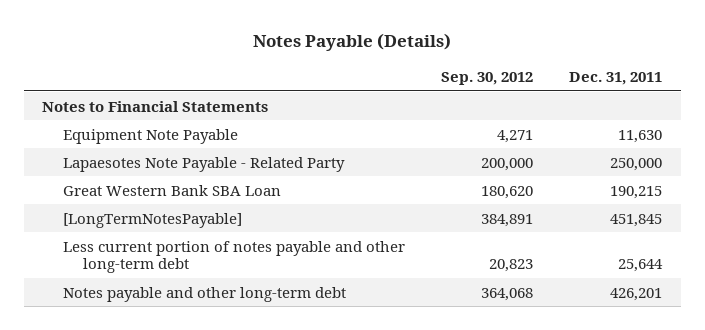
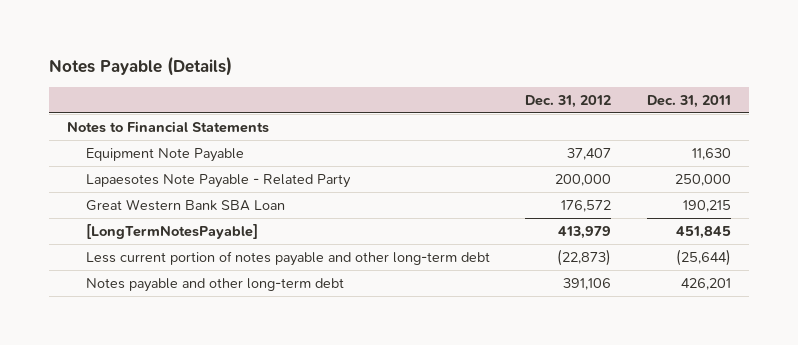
- | Sep. 30, 2012 | Dec. 31, 2011
+ | Dec. 31, 2012 | Dec. 31, 2011
- Less current portion of notes payable and other long-term debt | 20,823 | 25,644
+ Less current portion of notes payable and other long-term debt | (22,873) | (25,644)

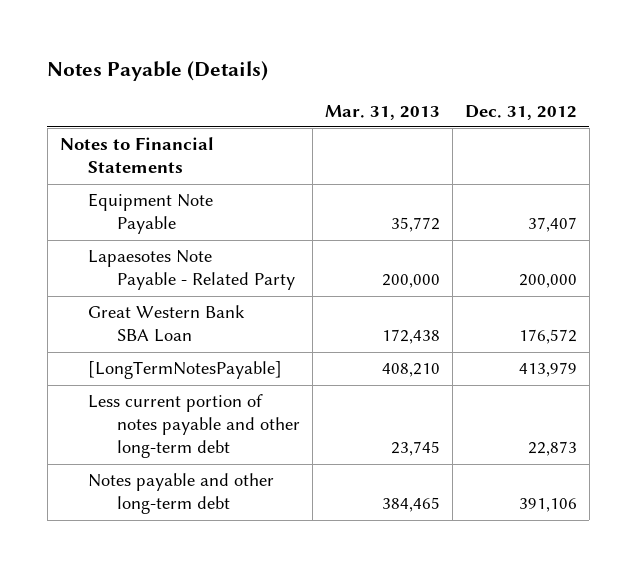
- | Dec. 31, 2012 | Dec. 31, 2011
+ | Mar. 31, 2013 | Dec. 31, 2012
- Less current portion of notes payable and other long-term debt | (22,873) | (25,644)
+ Less current portion of notes payable and other long-term debt | 23,745 | 22,873

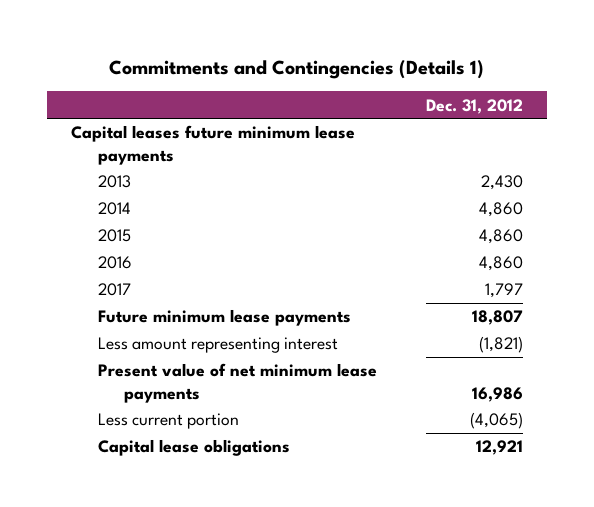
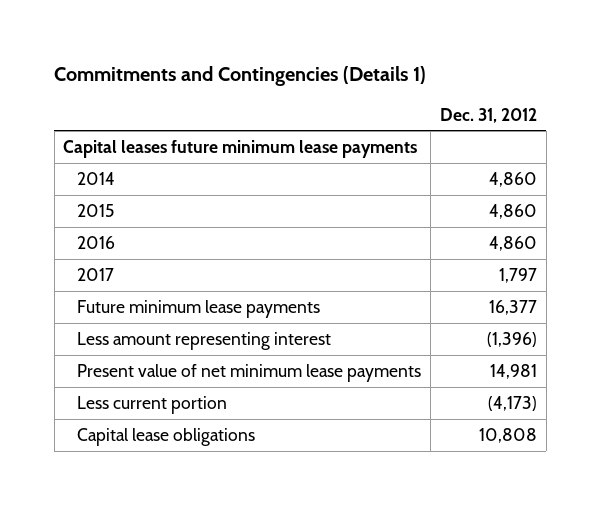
- 2013 | 2,430
- Future minimum lease payments | 18,807
- Less amount representing interest | (1,821)
- Present value of net minimum lease payments | 16,986
- Less current portion | (4,065)
- Capital lease obligations | 12,921
+ Future minimum lease payments | 16,377
+ Less amount representing interest | (1,396)
+ Present value of net minimum lease payments | 14,981
+ Less current portion | (4,173)
+ Capital lease obligations | 10,808

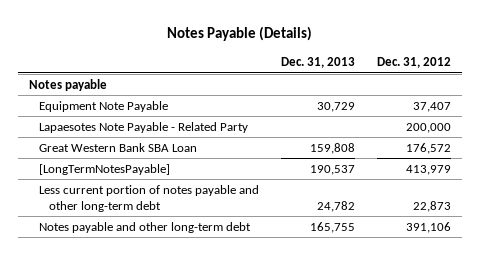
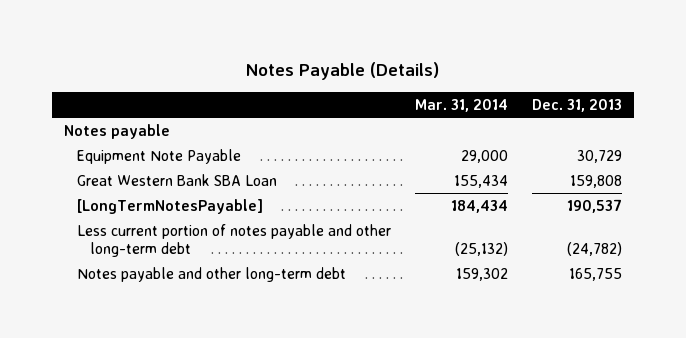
- | Dec. 31, 2013 | Dec. 31, 2012
+ | Mar. 31, 2014 | Dec. 31, 2013
- Lapaesotes Note Payable - Related Party | | 200,000
- Less current portion of notes payable and other long-term debt | 24,782 | 22,873
+ Less current portion of notes payable and other long-term debt | (25,132) | (24,782)

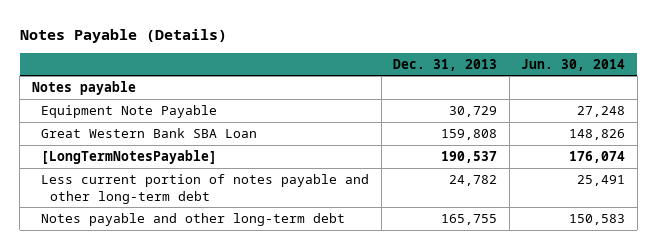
- | Mar. 31, 2014 | Dec. 31, 2013
+ | Dec. 31, 2013 | Jun. 30, 2014
- Less current portion of notes payable and other long-term debt | (25,132) | (24,782)
+ Less current portion of notes payable and other long-term debt | 24,782 | 25,491

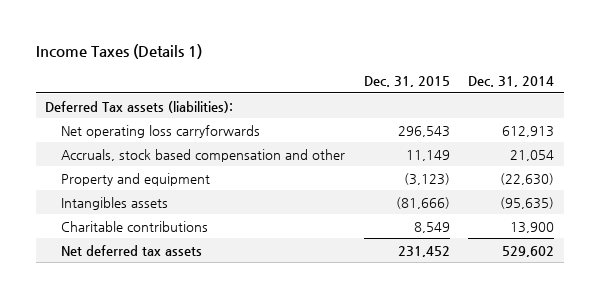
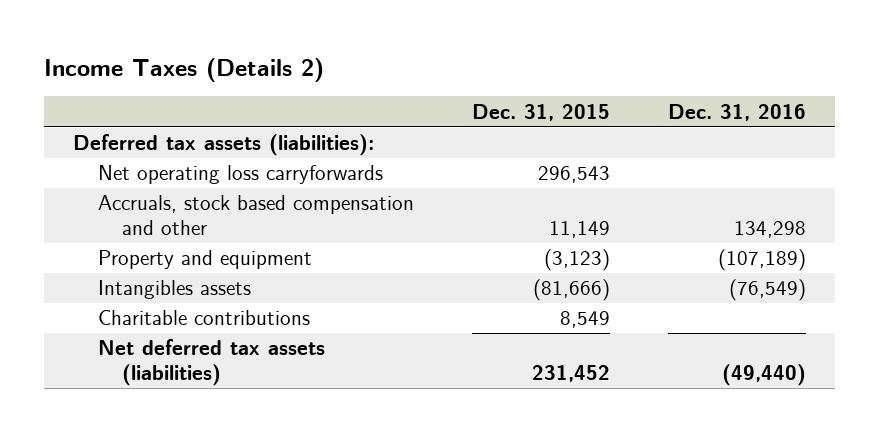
- Income Taxes (Details 1)
+ Income Taxes (Details 2)
- | Dec. 31, 2015 | Dec. 31, 2014
+ | Dec. 31, 2015 | Dec. 31, 2016
- Deferred Tax assets (liabilities):
+ Deferred tax assets (liabilities):
- Net deferred tax assets | 231,452 | 529,602
+ Net deferred tax assets (liabilities) | 231,452 | (49,440)

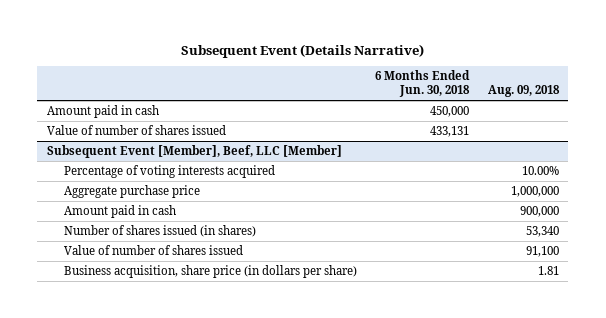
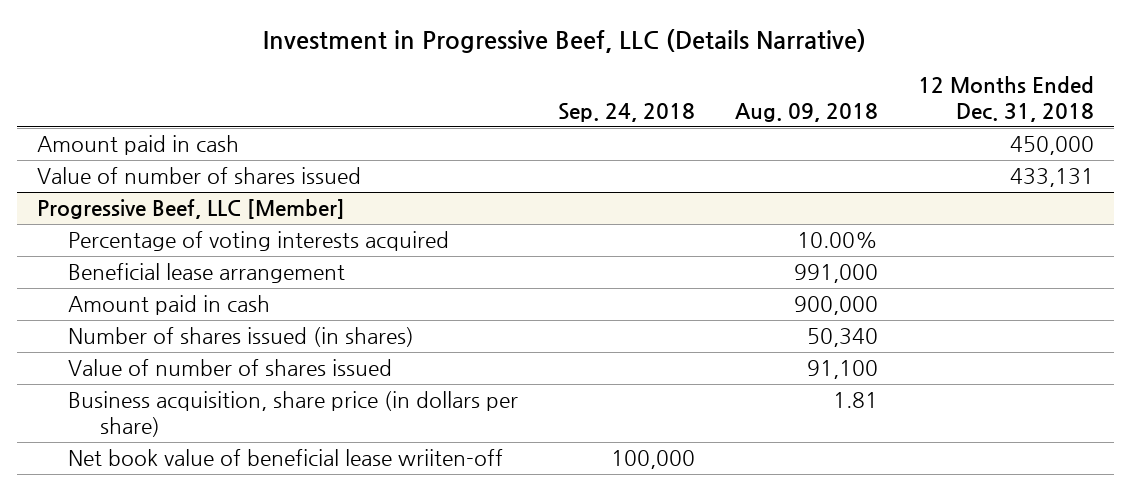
- Subsequent Event (Details Narrative)
+ Investment in Progressive Beef, LLC (Details Narrative)
- | 6 Months Ended Jun. 30, 2018 | Aug. 09, 2018
+ | Sep. 24, 2018 | Aug. 09, 2018 | 12 Months Ended Dec. 31, 2018
- Subsequent Event [Member], Beef, LLC [Member]
+ Progressive Beef, LLC [Member]
- Aggregate purchase price | | 1,000,000
+ Beneficial lease arrangement | | 991,000 |
- Number of shares issued (in shares) | | 53,340
+ Number of shares issued (in shares) | | 50,340 |
+ Net book value of beneficial lease wriiten-off | 100,000 | |

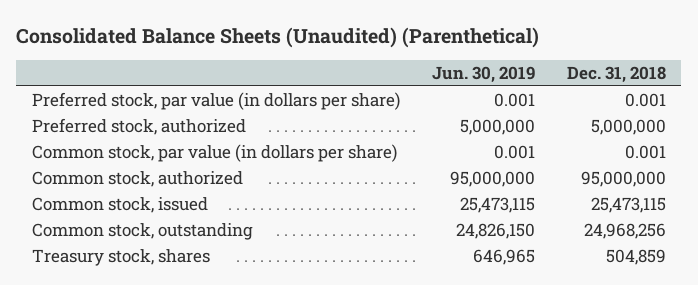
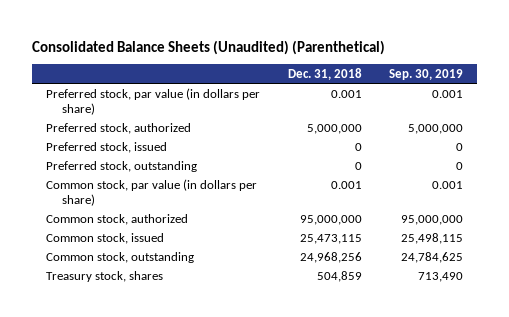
- | Jun. 30, 2019 | Dec. 31, 2018
+ | Dec. 31, 2018 | Sep. 30, 2019
+ Preferred stock, issued | 0 | 0
+ Preferred stock, outstanding | 0 | 0

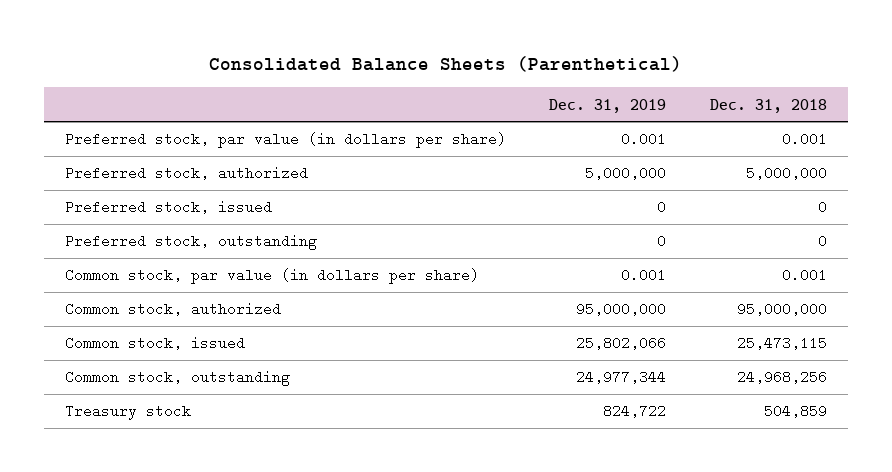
- Consolidated Balance Sheets (Unaudited) (Parenthetical)
+ Consolidated Balance Sheets (Parenthetical)
- | Dec. 31, 2018 | Sep. 30, 2019
+ | Dec. 31, 2019 | Dec. 31, 2018
- Treasury stock, shares | 504,859 | 713,490
+ Treasury stock | 824,722 | 504,859

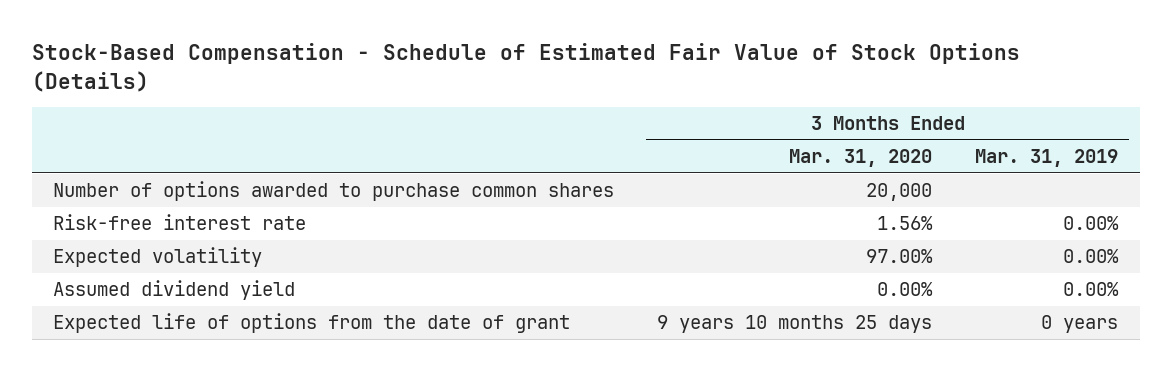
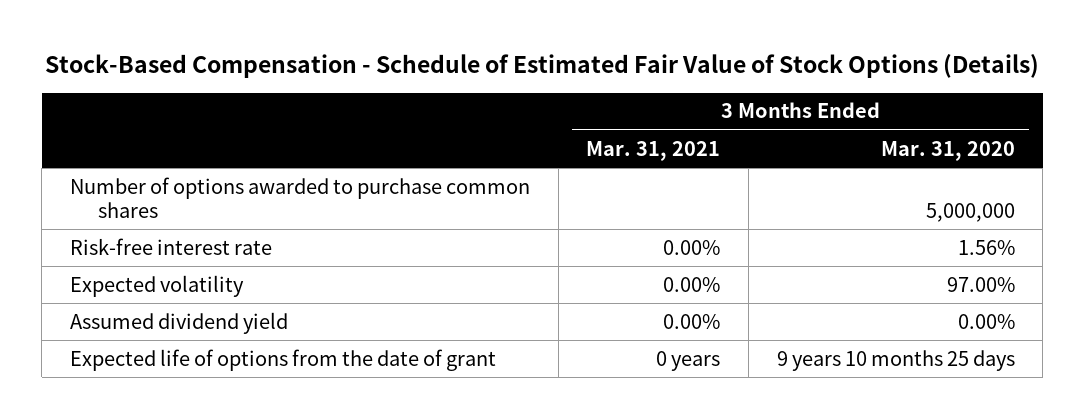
- | 3 Months Ended Mar. 31, 2020 | 3 Months Ended Mar. 31, 2019
+ | 3 Months Ended Mar. 31, 2021 | 3 Months Ended Mar. 31, 2020
- Number of options awarded to purchase common shares | 20,000 |
+ Number of options awarded to purchase common shares | | 5,000,000

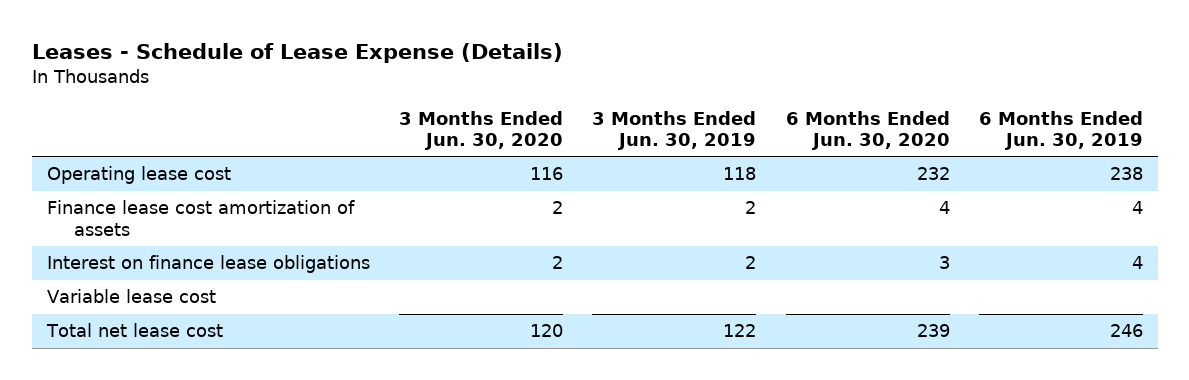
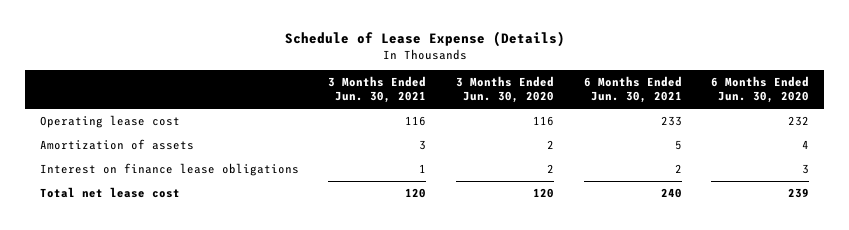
- Leases - Schedule of Lease Expense (Details)
+ Schedule of Lease Expense (Details)
- | 3 Months Ended Jun. 30, 2020 | 3 Months Ended Jun. 30, 2019 | 6 Months Ended Jun. 30, 2020 | 6 Months Ended Jun. 30, 2019
+ | 3 Months Ended Jun. 30, 2021 | 3 Months Ended Jun. 30, 2020 | 6 Months Ended Jun. 30, 2021 | 6 Months Ended Jun. 30, 2020
- Finance lease cost amortization of assets | 2 | 2 | 4 | 4
+ Amortization of assets | 3 | 2 | 5 | 4
- Variable lease cost

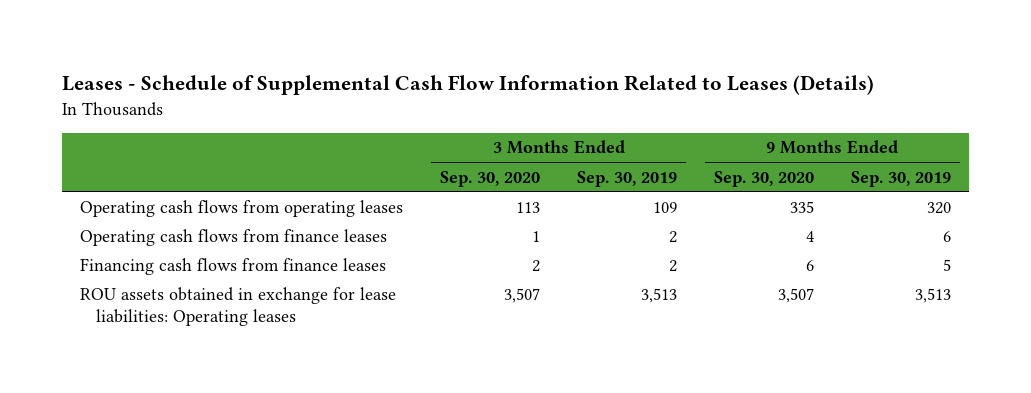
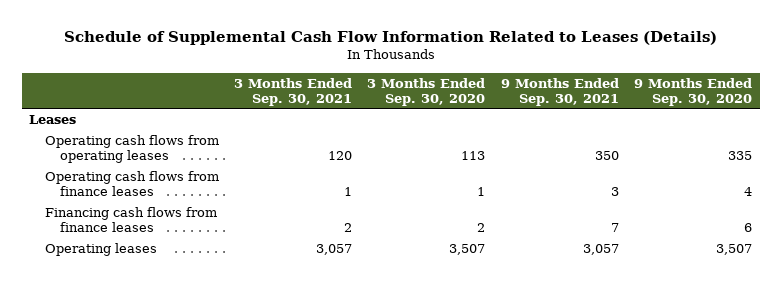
- Leases - Schedule of Supplemental Cash Flow Information Related to Leases (Details)
+ Schedule of Supplemental Cash Flow Information Related to Leases (Details)
- | 3 Months Ended Sep. 30, 2020 | 3 Months Ended Sep. 30, 2019 | 9 Months Ended Sep. 30, 2020 | 9 Months Ended Sep. 30, 2019
+ | 3 Months Ended Sep. 30, 2021 | 3 Months Ended Sep. 30, 2020 | 9 Months Ended Sep. 30, 2021 | 9 Months Ended Sep. 30, 2020
+ Leases
- ROU assets obtained in exchange for lease liabilities: Operating leases | 3,507 | 3,513 | 3,507 | 3,513
+ Operating leases | 3,057 | 3,507 | 3,057 | 3,507

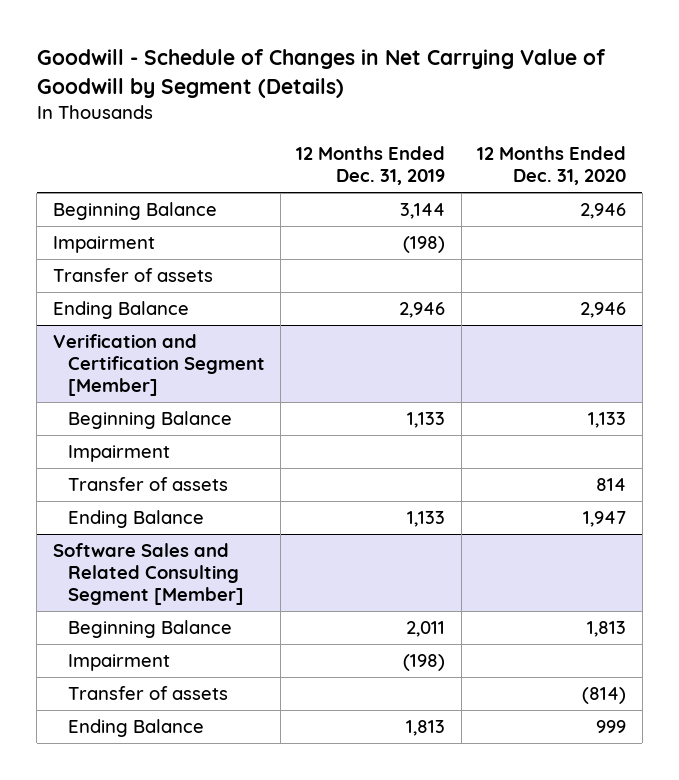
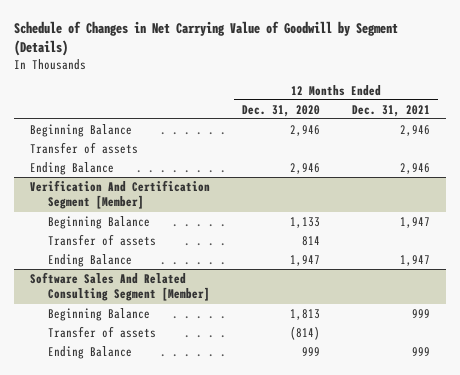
- Goodwill - Schedule of Changes in Net Carrying Value of Goodwill by Segment (Details)
+ Schedule of Changes in Net Carrying Value of Goodwill by Segment (Details)
- | 12 Months Ended Dec. 31, 2019 | 12 Months Ended Dec. 31, 2020
+ | 12 Months Ended Dec. 31, 2020 | 12 Months Ended Dec. 31, 2021
- Impairment | (198) |
- Verification and Certification Segment [Member]
+ Verification And Certification Segment [Member]
- Impairment
- Software Sales and Related Consulting Segment [Member]
+ Software Sales And Related Consulting Segment [Member]
- Impairment | (198) |

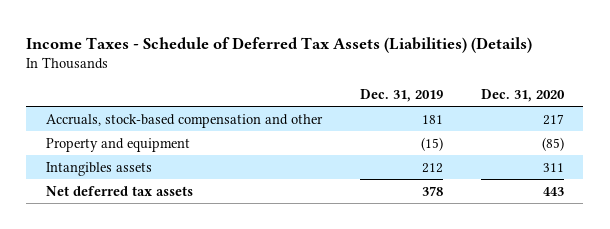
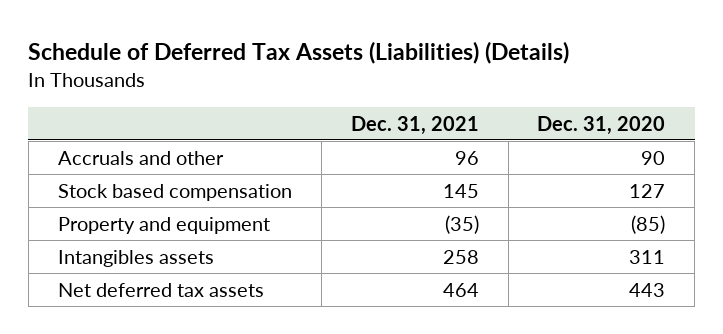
- Income Taxes - Schedule of Deferred Tax Assets (Liabilities) (Details)
+ Schedule of Deferred Tax Assets (Liabilities) (Details)
- | Dec. 31, 2019 | Dec. 31, 2020
+ | Dec. 31, 2021 | Dec. 31, 2020
- Accruals, stock-based compensation and other | 181 | 217
+ Accruals and other | 96 | 90
+ Stock based compensation | 145 | 127

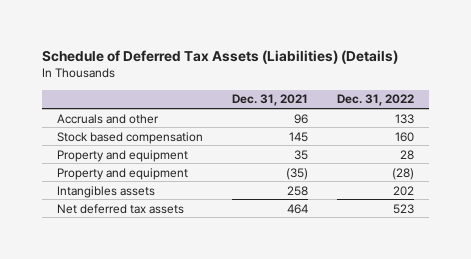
- | Dec. 31, 2021 | Dec. 31, 2020
+ | Dec. 31, 2021 | Dec. 31, 2022
+ Property and equipment | 35 | 28

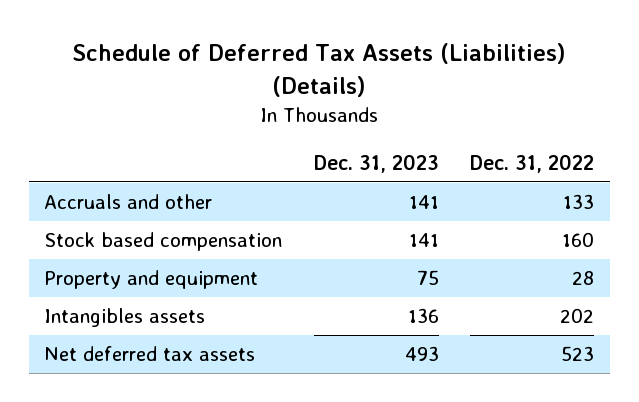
- | Dec. 31, 2021 | Dec. 31, 2022
+ | Dec. 31, 2023 | Dec. 31, 2022
- Property and equipment | (35) | (28)

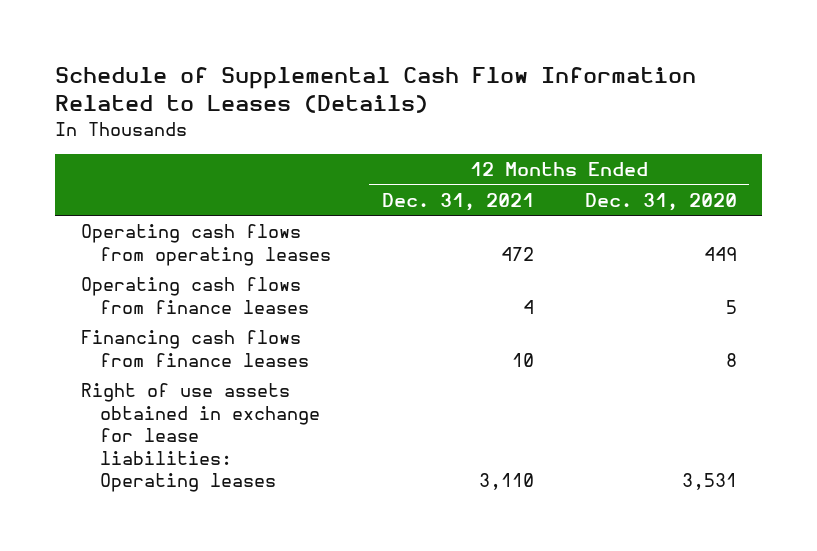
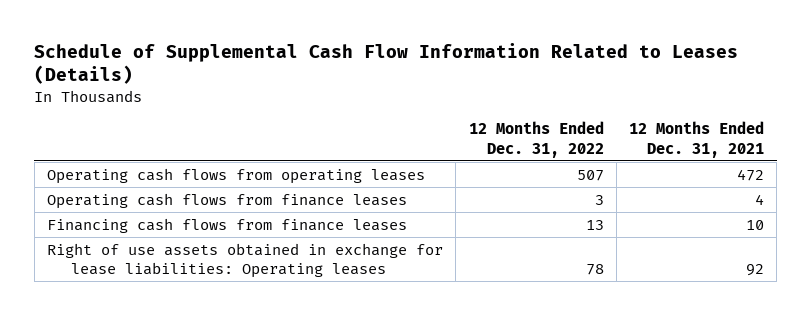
- | 12 Months Ended Dec. 31, 2021 | 12 Months Ended Dec. 31, 2020
+ | 12 Months Ended Dec. 31, 2022 | 12 Months Ended Dec. 31, 2021
- Right of use assets obtained in exchange for lease liabilities: Operating leases | 3,110 | 3,531
+ Right of use assets obtained in exchange for lease liabilities: Operating leases | 78 | 92

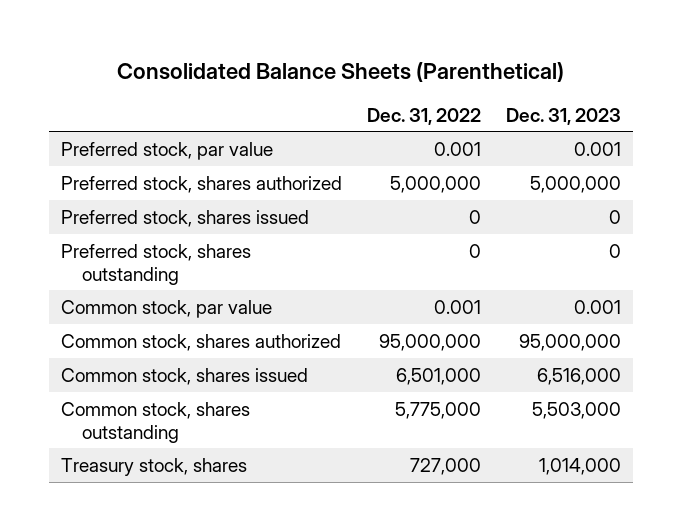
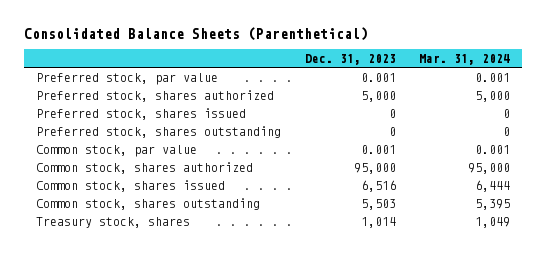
- | Dec. 31, 2022 | Dec. 31, 2023
+ | Dec. 31, 2023 | Mar. 31, 2024
- Preferred stock, shares authorized | 5,000,000 | 5,000,000
+ Preferred stock, shares authorized | 5,000 | 5,000
- Common stock, shares authorized | 95,000,000 | 95,000,000
- Common stock, shares issued | 6,501,000 | 6,516,000
- Common stock, shares outstanding | 5,775,000 | 5,503,000
- Treasury stock, shares | 727,000 | 1,014,000
+ Common stock, shares authorized | 95,000 | 95,000
+ Common stock, shares issued | 6,516 | 6,444
+ Common stock, shares outstanding | 5,503 | 5,395
+ Treasury stock, shares | 1,014 | 1,049

